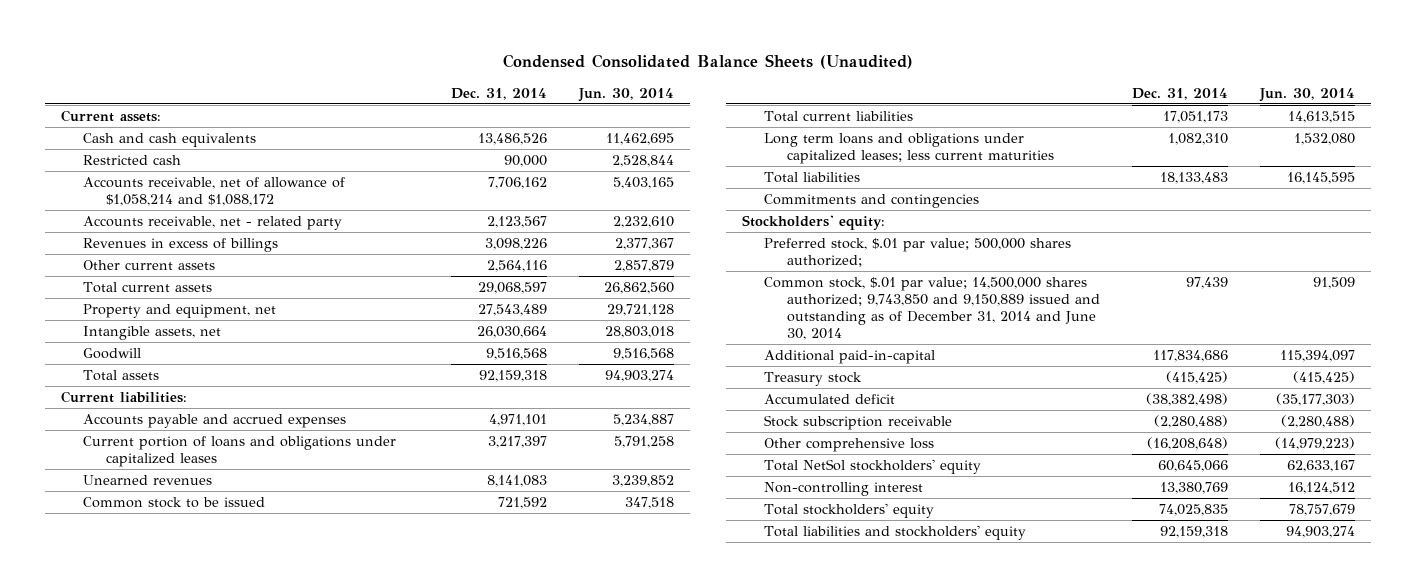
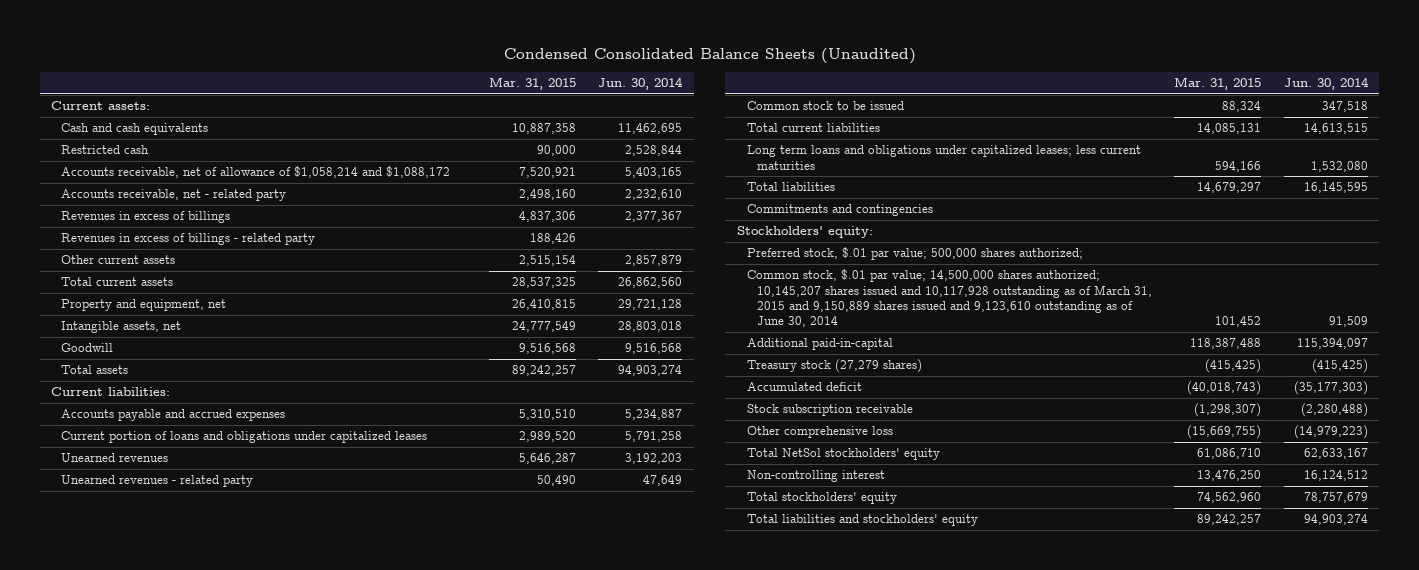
- | Dec. 31, 2014 | Jun. 30, 2014
+ | Mar. 31, 2015 | Jun. 30, 2014
+ Revenues in excess of billings - related party | 188,426 |
- Unearned revenues | 8,141,083 | 3,239,852
+ Unearned revenues | 5,646,287 | 3,192,203
+ Unearned revenues - related party | 50,490 | 47,649
- Common stock, $.01 par value; 14,500,000 shares authorized; 9,743,850 and 9,150,889 issued and outstanding as of December 31, 2014 and June 30, 2014 | 97,439 | 91,509
+ Common stock, $.01 par value; 14,500,000 shares authorized; 10,145,207 shares issued and 10,117,928 outstanding as of March 31, 2015 and 9,150,889 shares issued and 9,123,610 outstanding as of June 30, 2014 | 101,452 | 91,509
- Treasury stock | (415,425) | (415,425)
+ Treasury stock (27,279 shares) | (415,425) | (415,425)

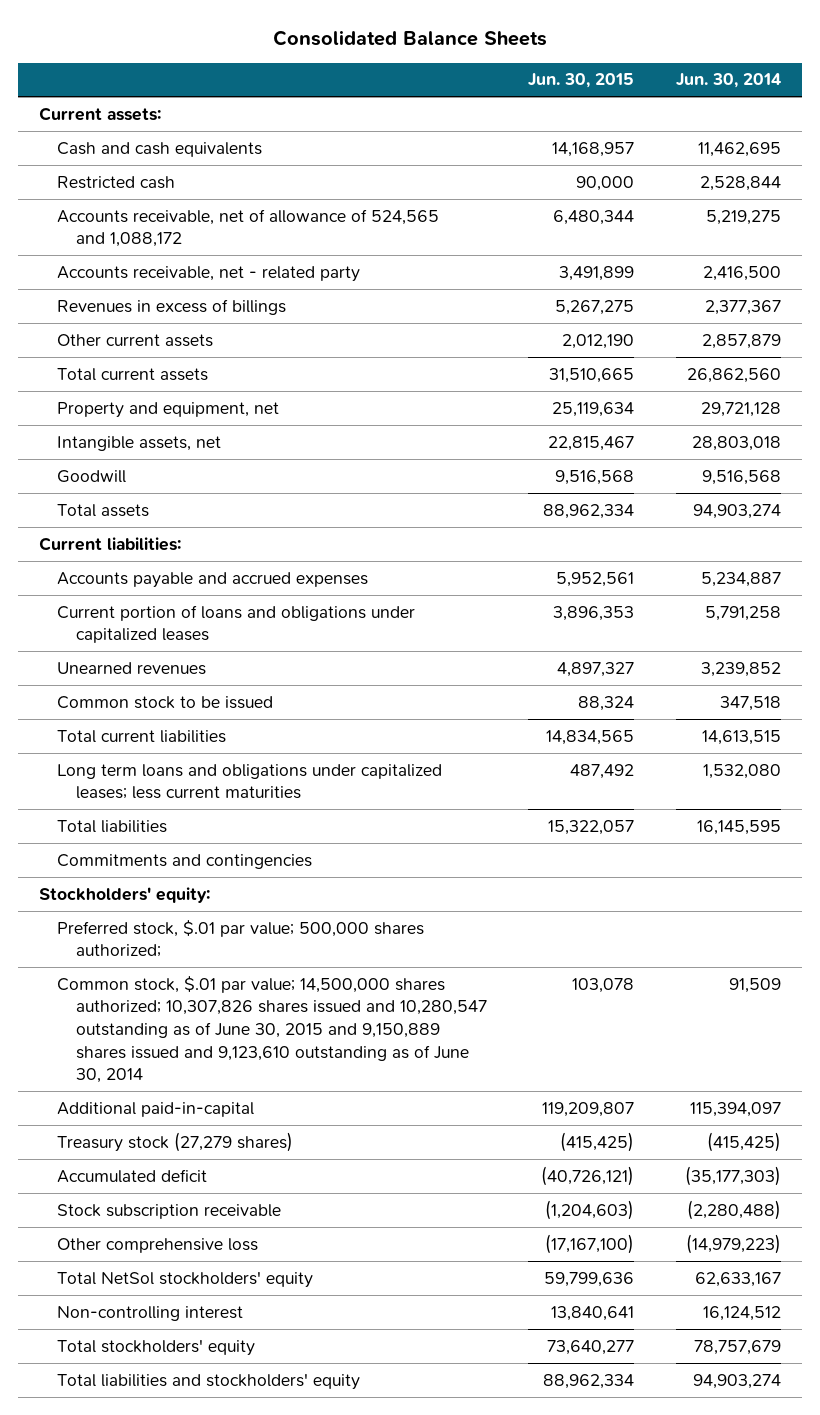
- Condensed Consolidated Balance Sheets (Unaudited)
+ Consolidated Balance Sheets
- | Mar. 31, 2015 | Jun. 30, 2014
+ | Jun. 30, 2015 | Jun. 30, 2014
- Accounts receivable, net of allowance of $1,058,214 and $1,088,172 | 7,520,921 | 5,403,165
- Accounts receivable, net - related party | 2,498,160 | 2,232,610
+ Accounts receivable, net of allowance of 524,565 and 1,088,172 | 6,480,344 | 5,219,275
+ Accounts receivable, net - related party | 3,491,899 | 2,416,500
- Revenues in excess of billings - related party | 188,426 |
- Unearned revenues | 5,646,287 | 3,192,203
- Unearned revenues - related party | 50,490 | 47,649
+ Unearned revenues | 4,897,327 | 3,239,852
- Common stock, $.01 par value; 14,500,000 shares authorized; 10,145,207 shares issued and 10,117,928 outstanding as of March 31, 2015 and 9,150,889 shares issued and 9,123,610 outstanding as of June 30, 2014 | 101,452 | 91,509
+ Common stock, $.01 par value; 14,500,000 shares authorized; 10,307,826 shares issued and 10,280,547 outstanding as of June 30, 2015 and 9,150,889 shares issued and 9,123,610 outstanding as of June 30, 2014 | 103,078 | 91,509

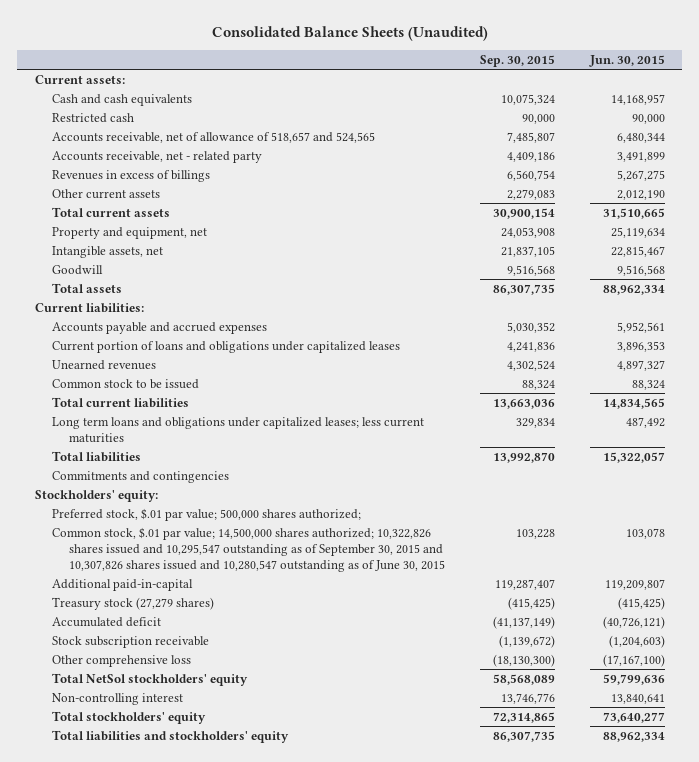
- Consolidated Balance Sheets
+ Consolidated Balance Sheets (Unaudited)
- | Jun. 30, 2015 | Jun. 30, 2014
+ | Sep. 30, 2015 | Jun. 30, 2015
- Accounts receivable, net of allowance of 524,565 and 1,088,172 | 6,480,344 | 5,219,275
+ Accounts receivable, net of allowance of 518,657 and 524,565 | 7,485,807 | 6,480,344
- Common stock, $.01 par value; 14,500,000 shares authorized; 10,307,826 shares issued and 10,280,547 outstanding as of June 30, 2015 and 9,150,889 shares issued and 9,123,610 outstanding as of June 30, 2014 | 103,078 | 91,509
+ Common stock, $.01 par value; 14,500,000 shares authorized; 10,322,826 shares issued and 10,295,547 outstanding as of September 30, 2015 and 10,307,826 shares issued and 10,280,547 outstanding as of June 30, 2015 | 103,228 | 103,078

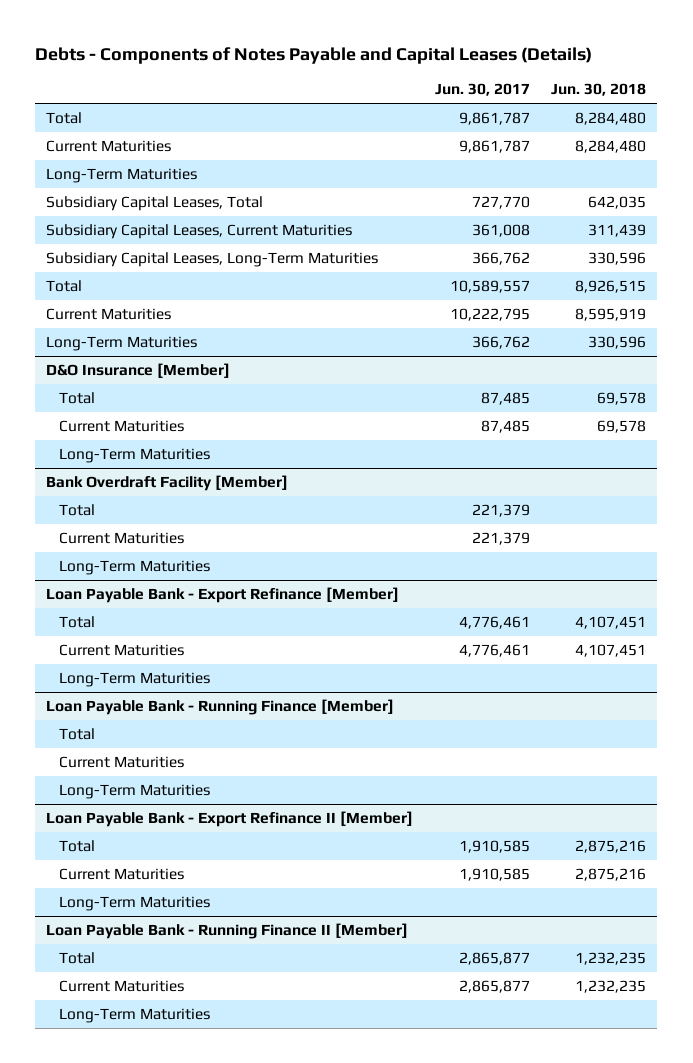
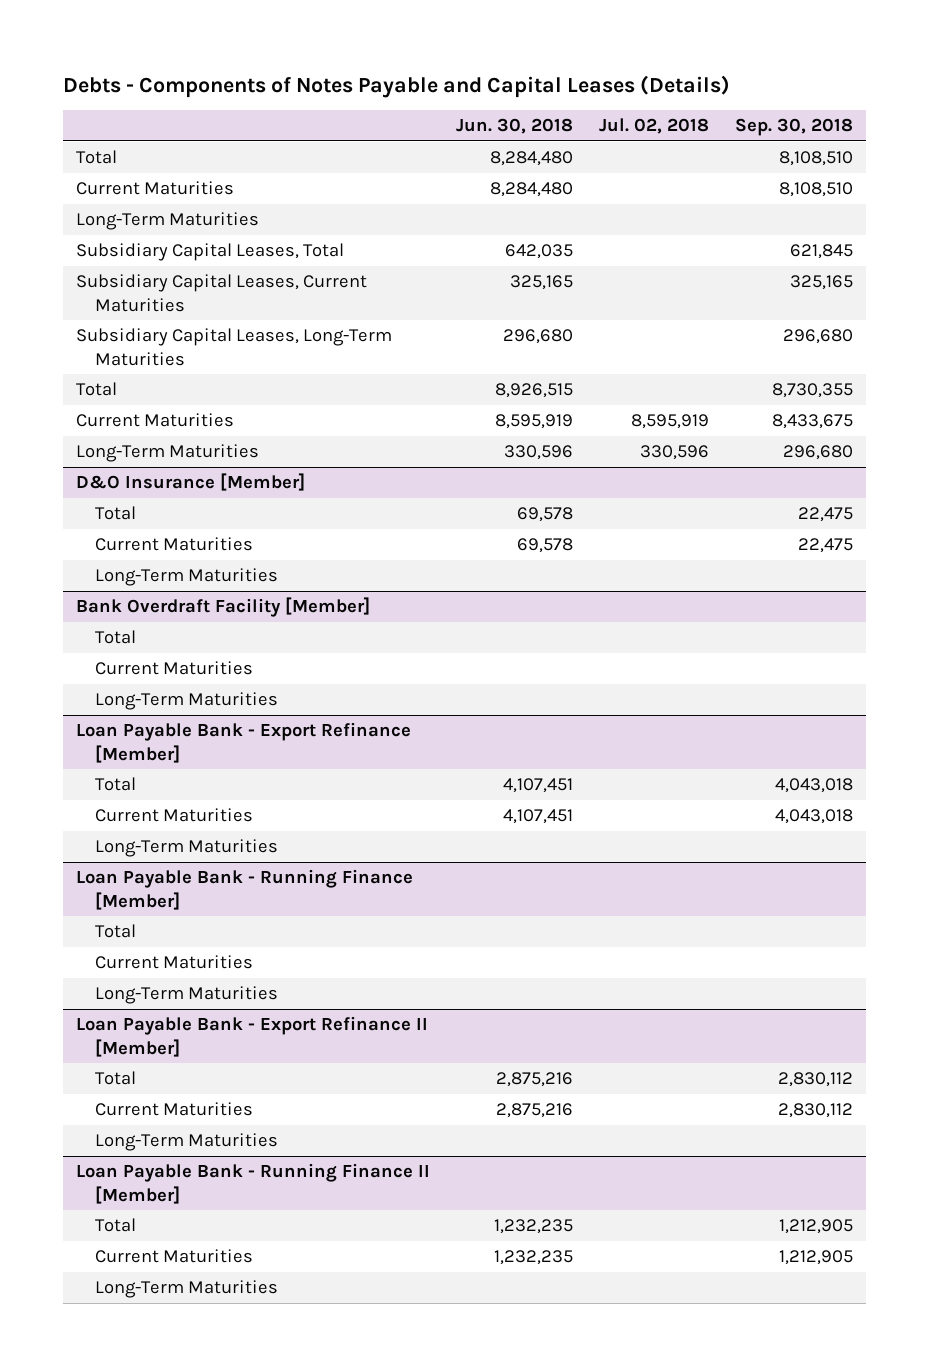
- | Jun. 30, 2017 | Jun. 30, 2018
+ | Jun. 30, 2018 | Jul. 02, 2018 | Sep. 30, 2018
- Subsidiary Capital Leases, Current Maturities | 361,008 | 311,439
- Subsidiary Capital Leases, Long-Term Maturities | 366,762 | 330,596
+ Subsidiary Capital Leases, Current Maturities | 325,165 | | 325,165
+ Subsidiary Capital Leases, Long-Term Maturities | 296,680 | | 296,680

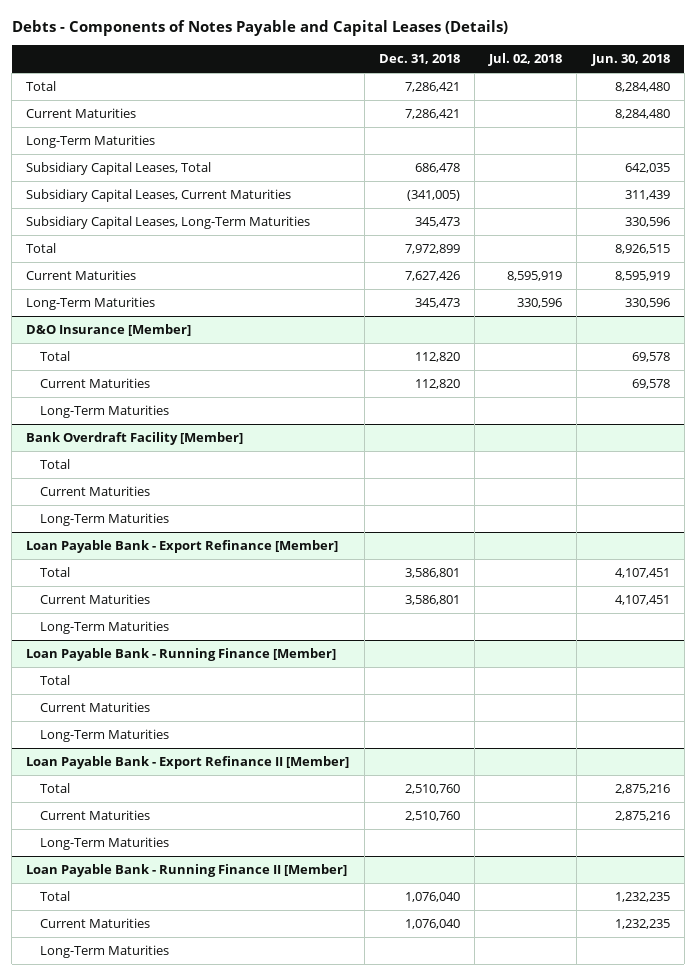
- | Jun. 30, 2018 | Jul. 02, 2018 | Sep. 30, 2018
+ | Dec. 31, 2018 | Jul. 02, 2018 | Jun. 30, 2018
- Subsidiary Capital Leases, Current Maturities | 325,165 | | 325,165
- Subsidiary Capital Leases, Long-Term Maturities | 296,680 | | 296,680
+ Subsidiary Capital Leases, Current Maturities | (341,005) | | 311,439
+ Subsidiary Capital Leases, Long-Term Maturities | 345,473 | | 330,596

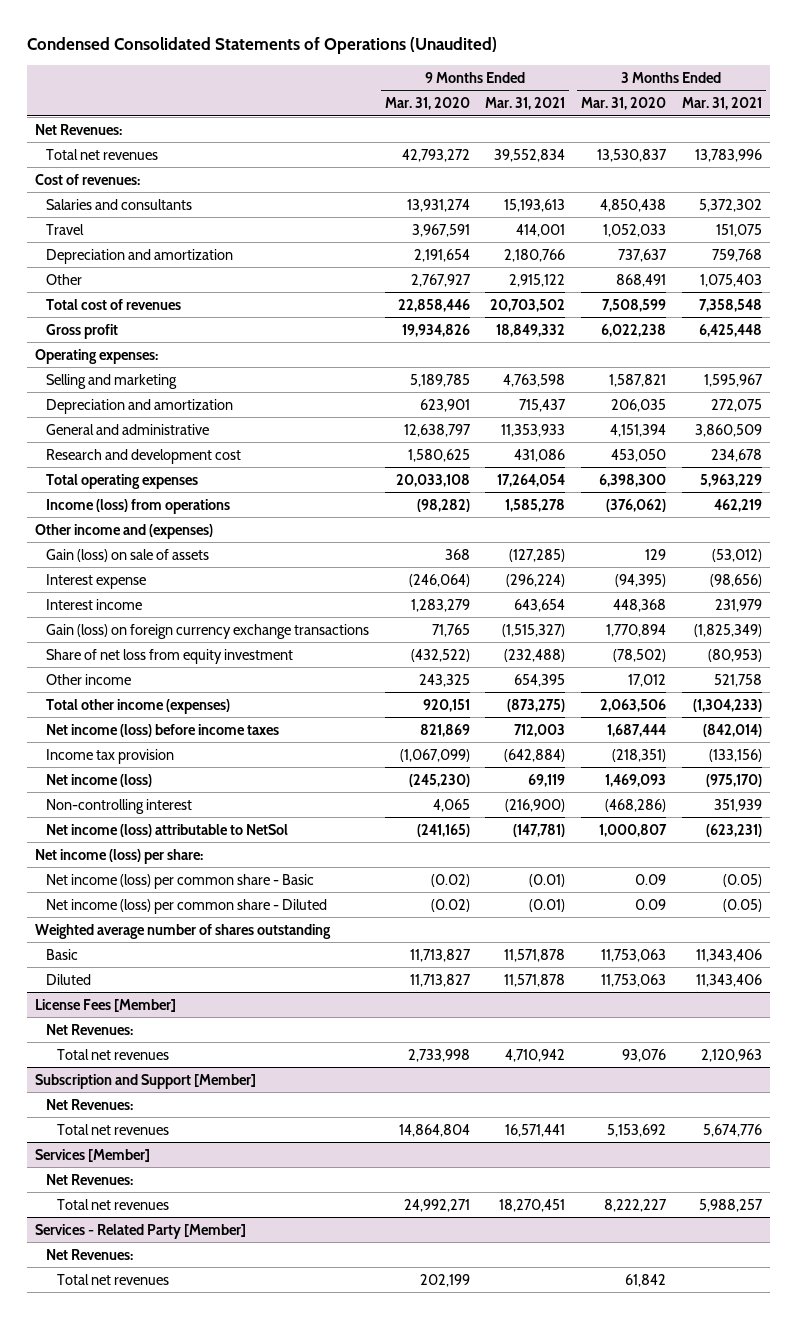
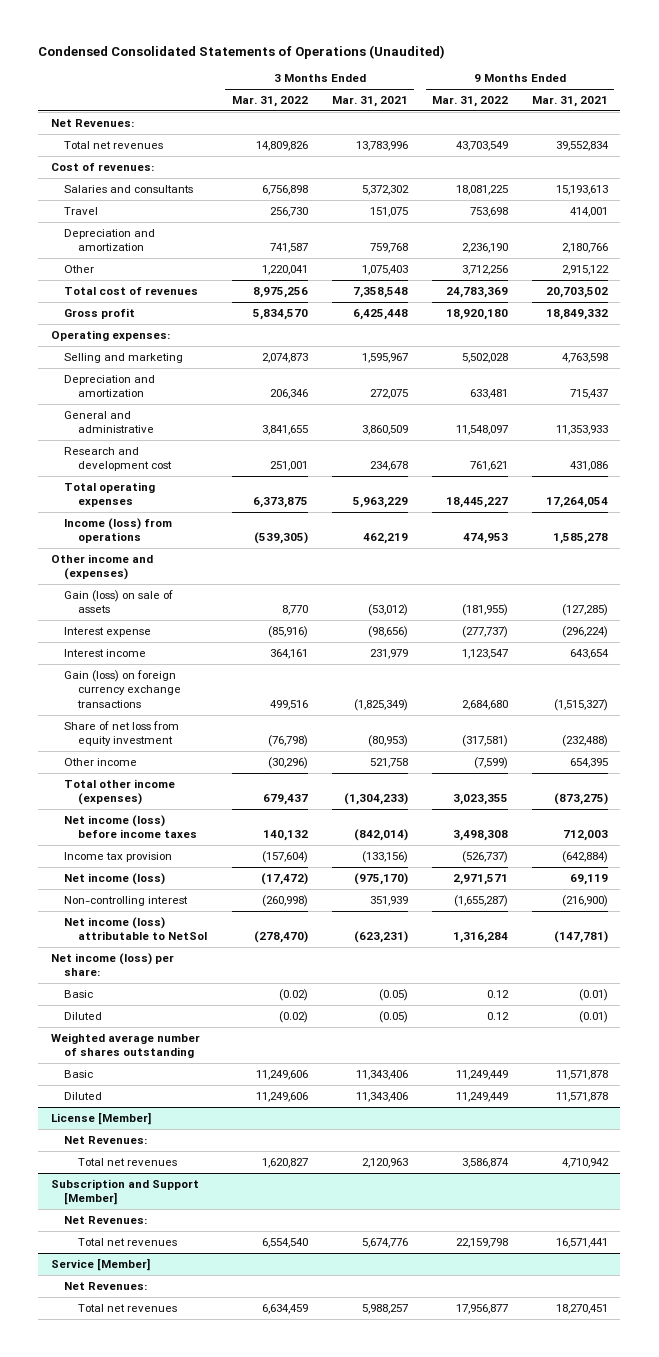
- | 9 Months Ended Mar. 31, 2020 | 9 Months Ended Mar. 31, 2021 | 3 Months Ended Mar. 31, 2020 | 3 Months Ended Mar. 31, 2021
+ | 3 Months Ended Mar. 31, 2022 | 3 Months Ended Mar. 31, 2021 | 9 Months Ended Mar. 31, 2022 | 9 Months Ended Mar. 31, 2021
- Net income (loss) per common share - Basic | (0.02) | (0.01) | 0.09 | (0.05)
- Net income (loss) per common share - Diluted | (0.02) | (0.01) | 0.09 | (0.05)
+ Basic | (0.02) | (0.05) | 0.12 | (0.01)
+ Diluted | (0.02) | (0.05) | 0.12 | (0.01)
- License Fees [Member]
+ License [Member]
- Services [Member]
+ Service [Member]
- Services - Related Party [Member]
- Net Revenues:
- Total net revenues | 202,199 | | 61,842 |

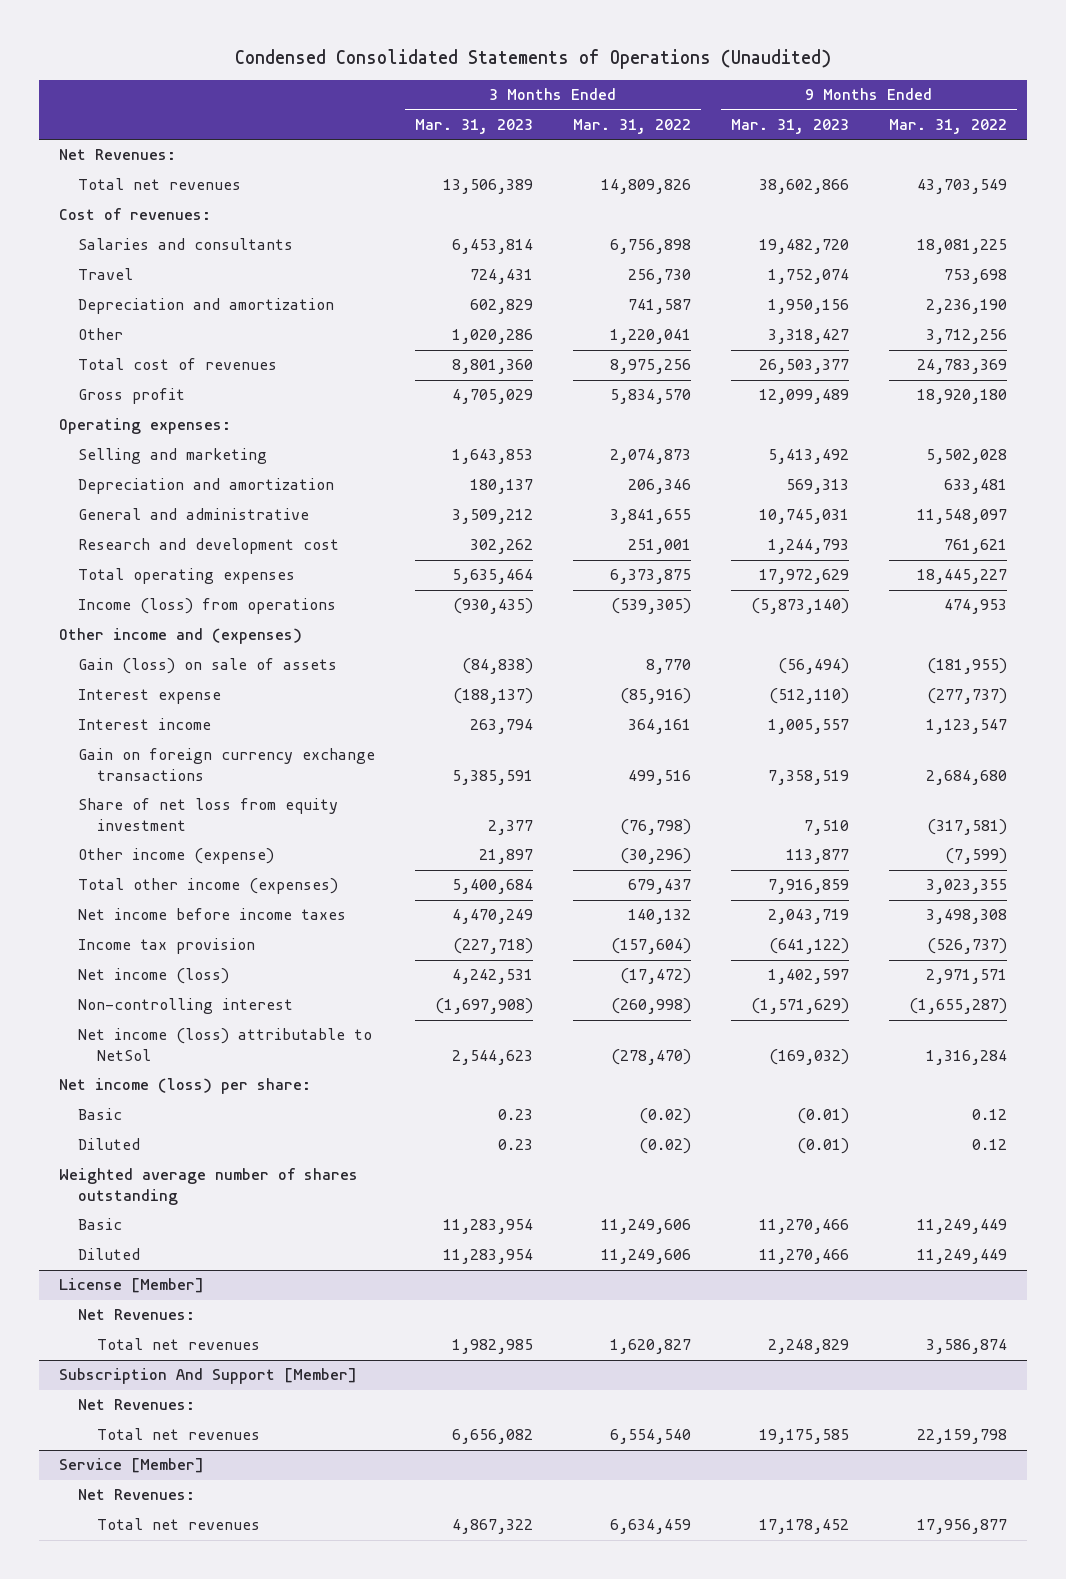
- | 3 Months Ended Mar. 31, 2022 | 3 Months Ended Mar. 31, 2021 | 9 Months Ended Mar. 31, 2022 | 9 Months Ended Mar. 31, 2021
+ | 3 Months Ended Mar. 31, 2023 | 3 Months Ended Mar. 31, 2022 | 9 Months Ended Mar. 31, 2023 | 9 Months Ended Mar. 31, 2022
- Gain (loss) on foreign currency exchange transactions | 499,516 | (1,825,349) | 2,684,680 | (1,515,327)
+ Gain on foreign currency exchange transactions | 5,385,591 | 499,516 | 7,358,519 | 2,684,680
- Other income | (30,296) | 521,758 | (7,599) | 654,395
+ Other income (expense) | 21,897 | (30,296) | 113,877 | (7,599)
- Net income (loss) before income taxes | 140,132 | (842,014) | 3,498,308 | 712,003
+ Net income before income taxes | 4,470,249 | 140,132 | 2,043,719 | 3,498,308
- Subscription and Support [Member]
+ Subscription And Support [Member]

